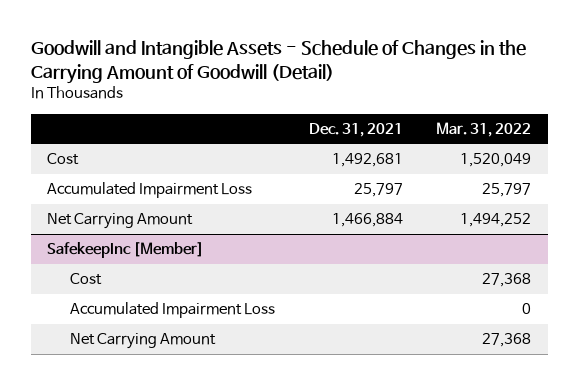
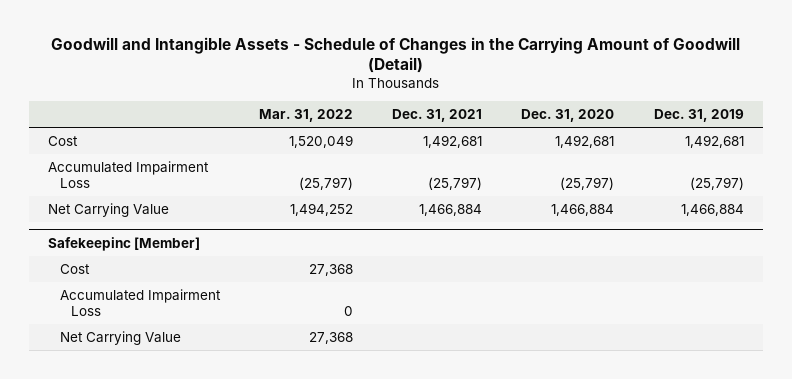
- | Dec. 31, 2021 | Mar. 31, 2022
+ | Mar. 31, 2022 | Dec. 31, 2021 | Dec. 31, 2020 | Dec. 31, 2019
- Accumulated Impairment Loss | 25,797 | 25,797
- Net Carrying Amount | 1,466,884 | 1,494,252
- SafekeepInc [Member]
+ Accumulated Impairment Loss | (25,797) | (25,797) | (25,797) | (25,797)
+ Net Carrying Value | 1,494,252 | 1,466,884 | 1,466,884 | 1,466,884
+ Safekeepinc [Member]
- Net Carrying Amount | | 27,368
+ Net Carrying Value | 27,368 | | |

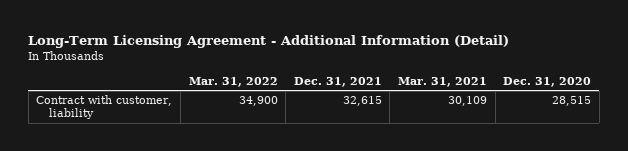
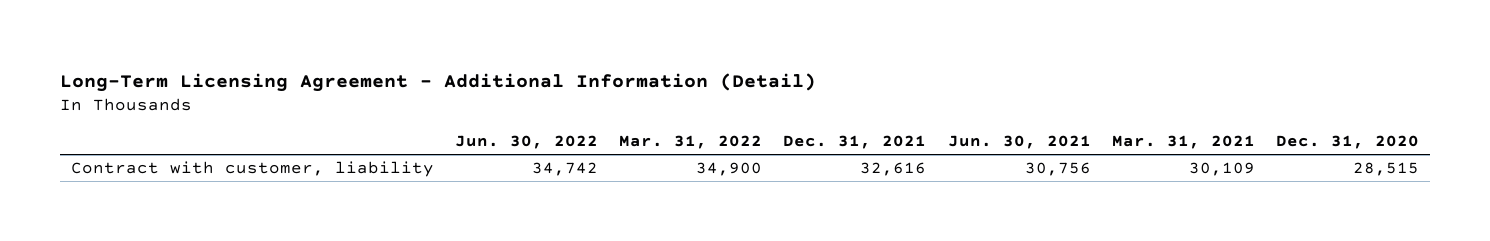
- | Mar. 31, 2022 | Dec. 31, 2021 | Mar. 31, 2021 | Dec. 31, 2020
+ | Jun. 30, 2022 | Mar. 31, 2022 | Dec. 31, 2021 | Jun. 30, 2021 | Mar. 31, 2021 | Dec. 31, 2020
- Contract with customer, liability | 34,900 | 32,615 | 30,109 | 28,515
+ Contract with customer, liability | 34,742 | 34,900 | 32,616 | 30,756 | 30,109 | 28,515

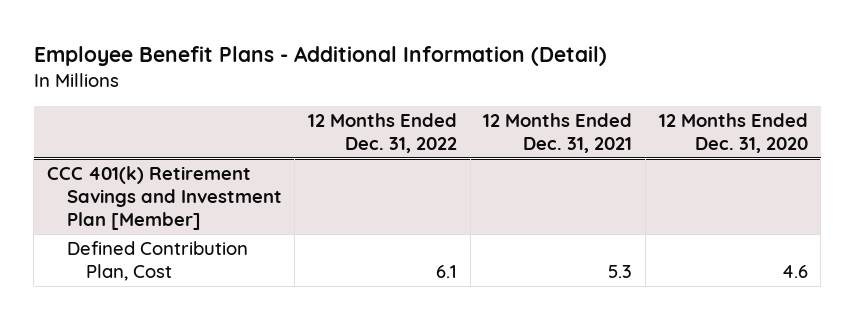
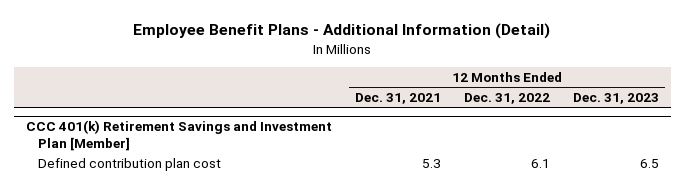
- | 12 Months Ended Dec. 31, 2022 | 12 Months Ended Dec. 31, 2021 | 12 Months Ended Dec. 31, 2020
+ | 12 Months Ended Dec. 31, 2021 | 12 Months Ended Dec. 31, 2022 | 12 Months Ended Dec. 31, 2023
@ CCC 401(k) Retirement Savings and Investment Plan [Member]
- Defined Contribution Plan, Cost | 6.1 | 5.3 | 4.6
+ Defined contribution plan cost | 5.3 | 6.1 | 6.5

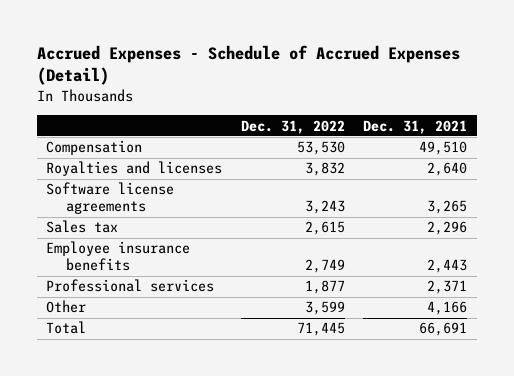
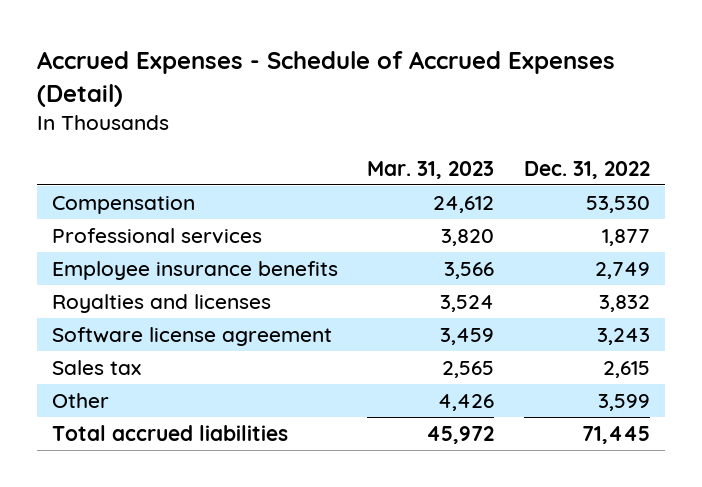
- | Dec. 31, 2022 | Dec. 31, 2021
+ | Mar. 31, 2023 | Dec. 31, 2022
moved up: Professional services | 3,820 | 1,877
moved up: Employee insurance benefits | 3,566 | 2,749
- Software license agreements | 3,243 | 3,265
+ Software license agreement | 3,459 | 3,243
- Total | 71,445 | 66,691
+ Total accrued liabilities | 45,972 | 71,445

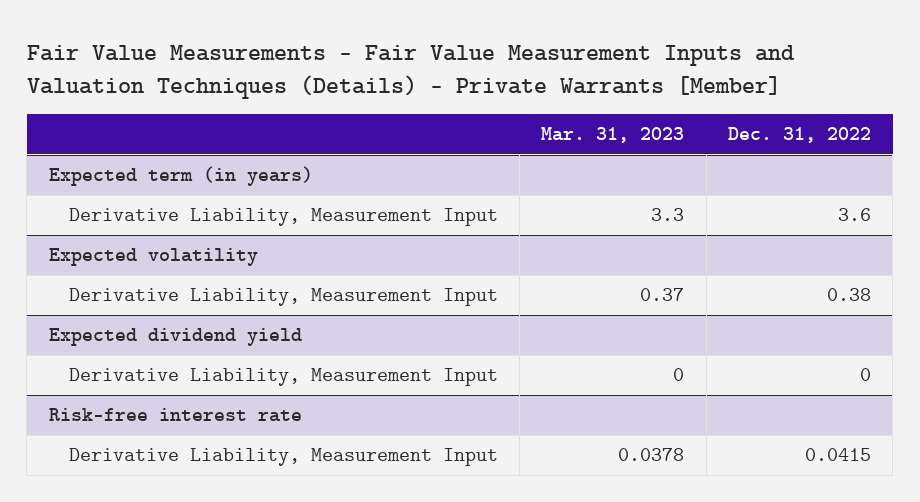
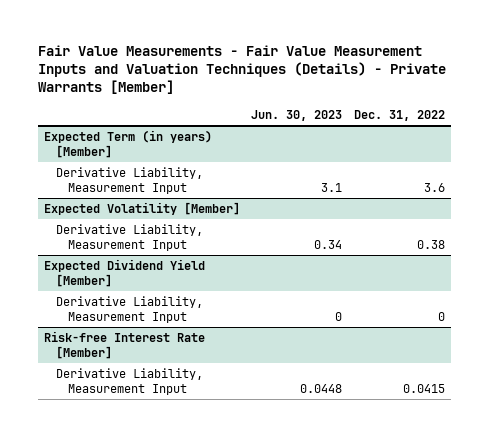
- | Mar. 31, 2023 | Dec. 31, 2022
+ | Jun. 30, 2023 | Dec. 31, 2022
- Expected term (in years)
+ Expected Term (in years) [Member]
- Expected volatility
+ Expected Volatility [Member]
- Expected dividend yield
+ Expected Dividend Yield [Member]
- Risk-free interest rate
+ Risk-free Interest Rate [Member]

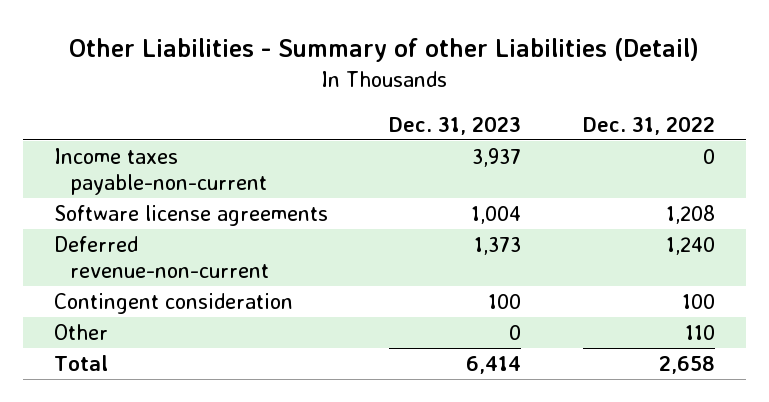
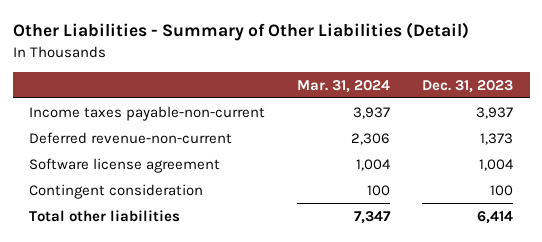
- Other Liabilities - Summary of other Liabilities (Detail)
+ Other Liabilities - Summary of Other Liabilities (Detail)
- | Dec. 31, 2023 | Dec. 31, 2022
+ | Mar. 31, 2024 | Dec. 31, 2023
- Software license agreements | 1,004 | 1,208
+ Software license agreement | 1,004 | 1,004
- Other | 0 | 110
- Total | 6,414 | 2,658
+ Total other liabilities | 7,347 | 6,414

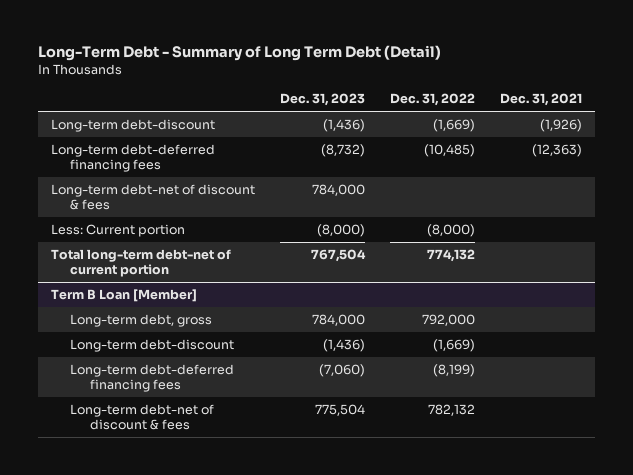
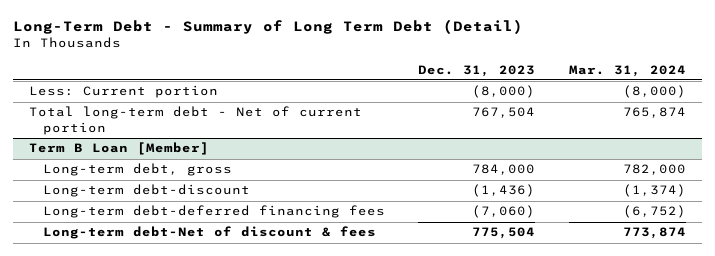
- | Dec. 31, 2023 | Dec. 31, 2022 | Dec. 31, 2021
+ | Dec. 31, 2023 | Mar. 31, 2024
- Long-term debt-discount | (1,436) | (1,669) | (1,926)
- Long-term debt-deferred financing fees | (8,732) | (10,485) | (12,363)
- Long-term debt-net of discount & fees | 784,000 | |
- Total long-term debt-net of current portion | 767,504 | 774,132 |
+ Total long-term debt - Net of current portion | 767,504 | 765,874
@ Term B Loan [Member]
- Long-term debt-net of discount & fees | 775,504 | 782,132 |
+ Long-term debt-Net of discount & fees | 775,504 | 773,874

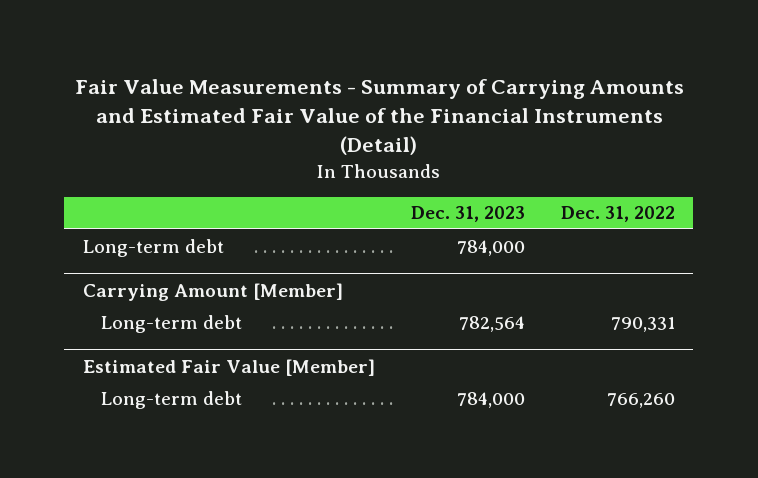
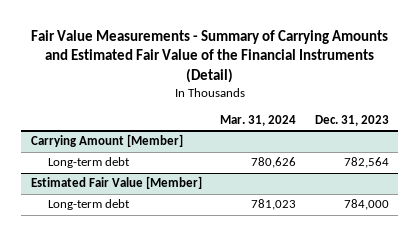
- | Dec. 31, 2023 | Dec. 31, 2022
+ | Mar. 31, 2024 | Dec. 31, 2023
- Long-term debt | 784,000 |

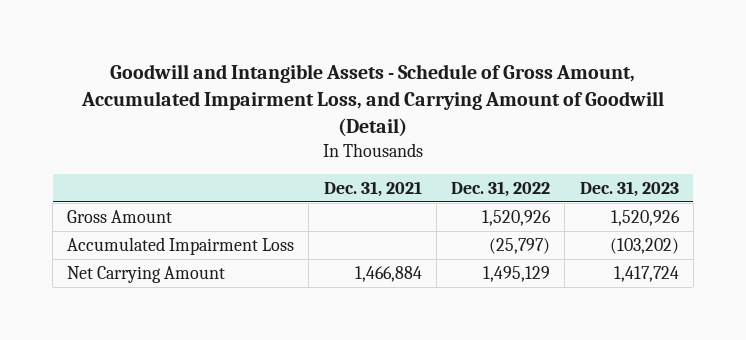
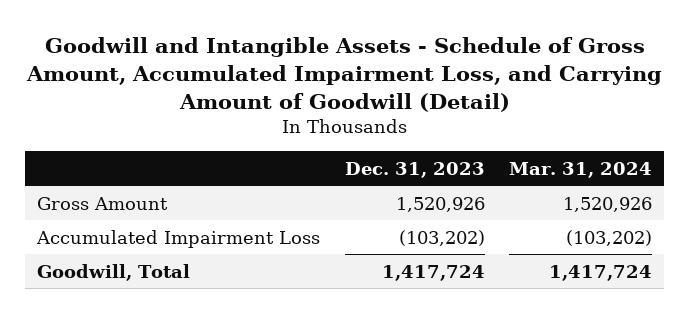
- | Dec. 31, 2021 | Dec. 31, 2022 | Dec. 31, 2023
+ | Dec. 31, 2023 | Mar. 31, 2024
- Net Carrying Amount | 1,466,884 | 1,495,129 | 1,417,724
+ Goodwill, Total | 1,417,724 | 1,417,724

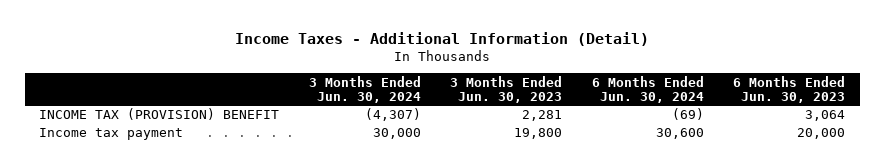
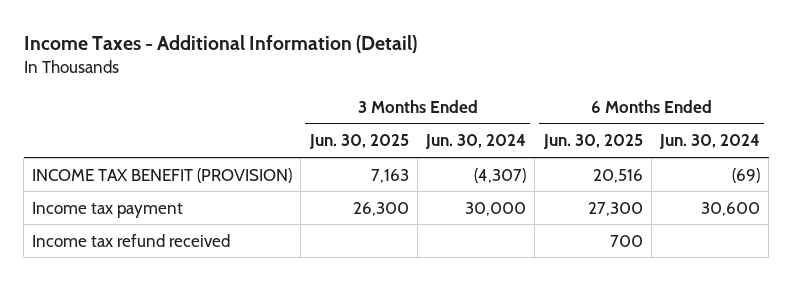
- | 3 Months Ended Jun. 30, 2024 | 3 Months Ended Jun. 30, 2023 | 6 Months Ended Jun. 30, 2024 | 6 Months Ended Jun. 30, 2023
+ | 3 Months Ended Jun. 30, 2025 | 3 Months Ended Jun. 30, 2024 | 6 Months Ended Jun. 30, 2025 | 6 Months Ended Jun. 30, 2024
- INCOME TAX (PROVISION) BENEFIT | (4,307) | 2,281 | (69) | 3,064
+ INCOME TAX BENEFIT (PROVISION) | 7,163 | (4,307) | 20,516 | (69)
+ Income tax refund received | | | 700 |

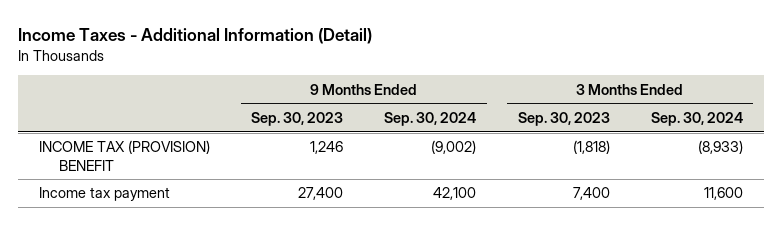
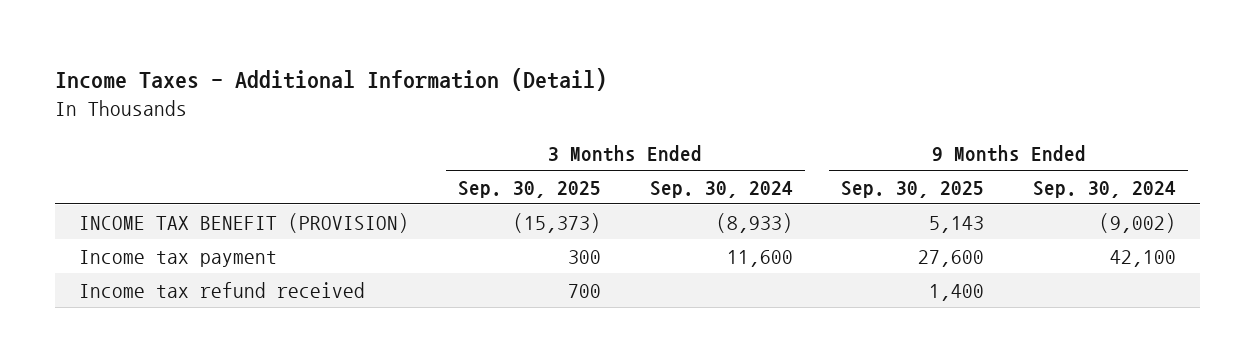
- | 9 Months Ended Sep. 30, 2023 | 9 Months Ended Sep. 30, 2024 | 3 Months Ended Sep. 30, 2023 | 3 Months Ended Sep. 30, 2024
+ | 3 Months Ended Sep. 30, 2025 | 3 Months Ended Sep. 30, 2024 | 9 Months Ended Sep. 30, 2025 | 9 Months Ended Sep. 30, 2024
- INCOME TAX (PROVISION) BENEFIT | 1,246 | (9,002) | (1,818) | (8,933)
+ INCOME TAX BENEFIT (PROVISION) | (15,373) | (8,933) | 5,143 | (9,002)
+ Income tax refund received | 700 | | 1,400 |

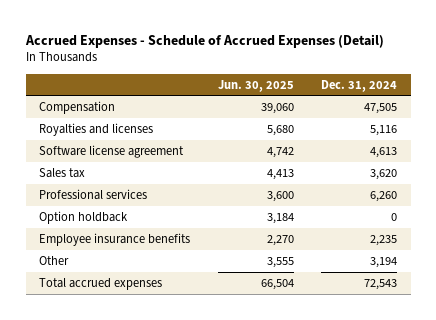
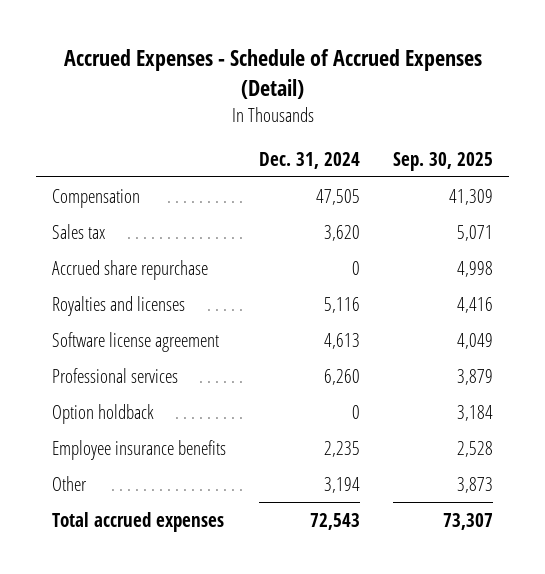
- | Jun. 30, 2025 | Dec. 31, 2024
+ | Dec. 31, 2024 | Sep. 30, 2025
moved up: Sales tax | 3,620 | 5,071
+ Accrued share repurchase | 0 | 4,998

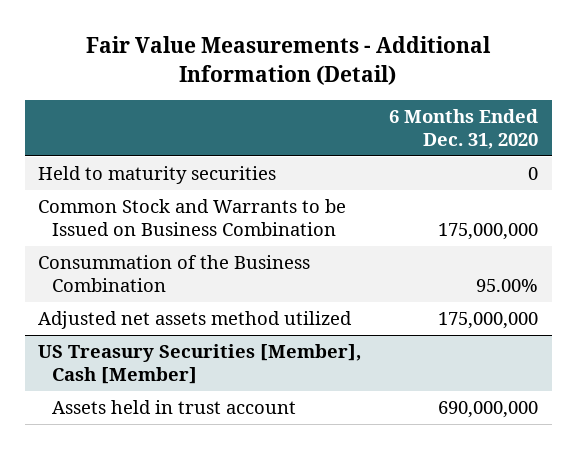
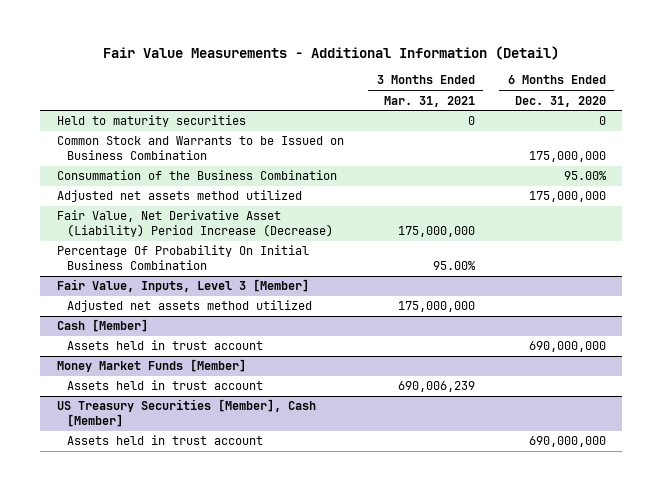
- | 6 Months Ended Dec. 31, 2020
+ | 3 Months Ended Mar. 31, 2021 | 6 Months Ended Dec. 31, 2020
+ Fair Value, Net Derivative Asset (Liability) Period Increase (Decrease) | 175,000,000 |
+ Percentage Of Probability On Initial Business Combination | 95.00% |
+ Fair Value, Inputs, Level 3 [Member]
+ Adjusted net assets method utilized | 175,000,000 |
+ Cash [Member]
+ Assets held in trust account | | 690,000,000
+ Money Market Funds [Member]
+ Assets held in trust account | 690,006,239 |

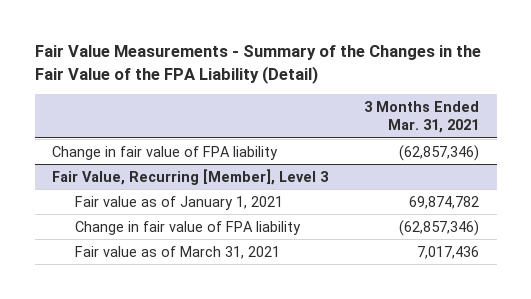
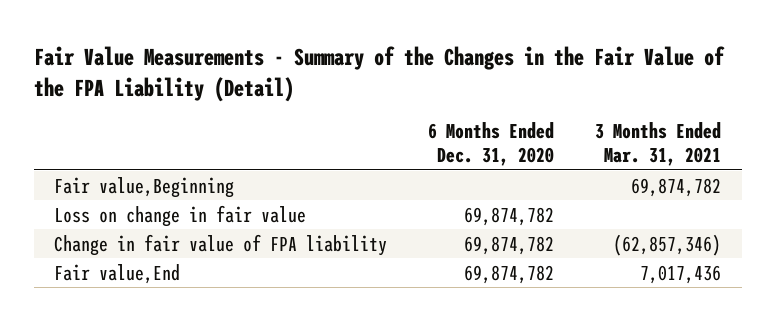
- | 3 Months Ended Mar. 31, 2021
+ | 6 Months Ended Dec. 31, 2020 | 3 Months Ended Mar. 31, 2021
- Change in fair value of FPA liability | (62,857,346)
- Fair Value, Recurring [Member], Level 3
- Fair value as of January 1, 2021 | 69,874,782
+ Fair value,Beginning | | 69,874,782
+ Loss on change in fair value | 69,874,782 |
- Fair value as of March 31, 2021 | 7,017,436
+ Fair value,End | 69,874,782 | 7,017,436

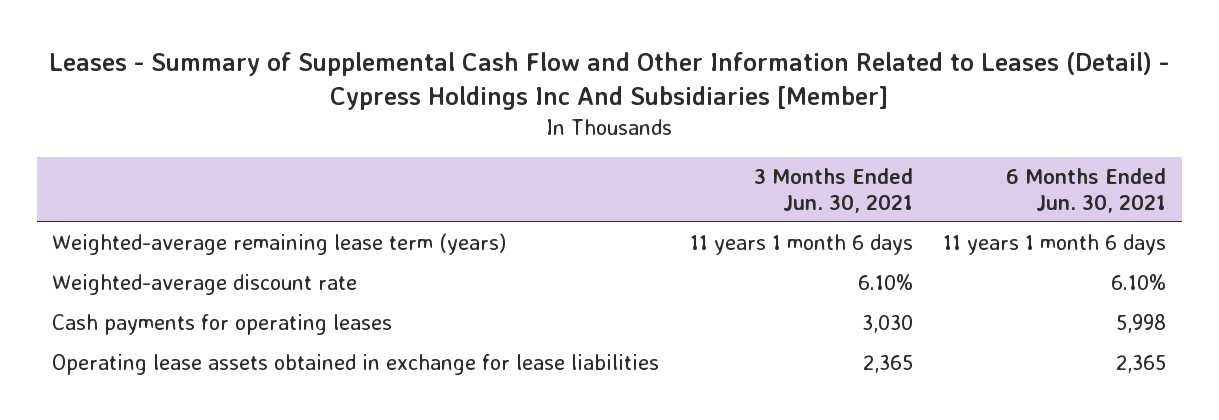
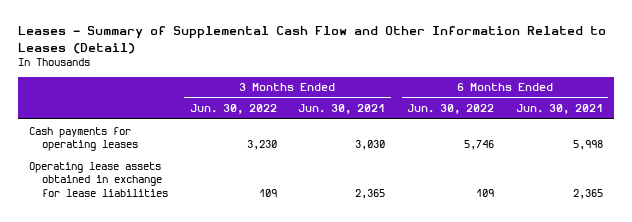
- Leases - Summary of Supplemental Cash Flow and Other Information Related to Leases (Detail) - Cypress Holdings Inc And Subsidiaries [Member]
+ Leases - Summary of Supplemental Cash Flow and Other Information Related to Leases (Detail)
- | 3 Months Ended Jun. 30, 2021 | 6 Months Ended Jun. 30, 2021
+ | 3 Months Ended Jun. 30, 2022 | 3 Months Ended Jun. 30, 2021 | 6 Months Ended Jun. 30, 2022 | 6 Months Ended Jun. 30, 2021
- Weighted-average remaining lease term (years) | 11 years 1 month 6 days | 11 years 1 month 6 days
- Weighted-average discount rate | 6.10% | 6.10%

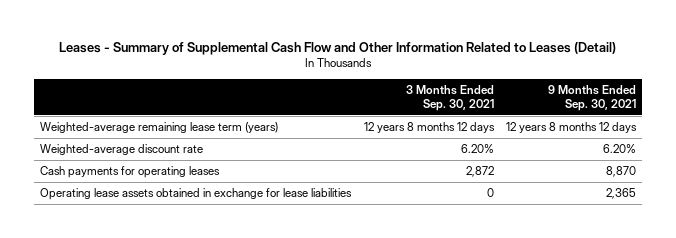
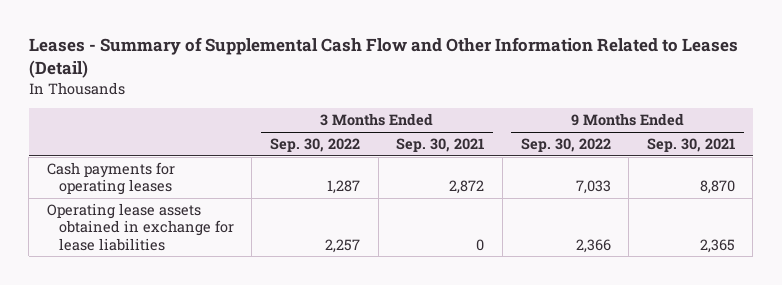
- | 3 Months Ended Sep. 30, 2021 | 9 Months Ended Sep. 30, 2021
+ | 3 Months Ended Sep. 30, 2022 | 3 Months Ended Sep. 30, 2021 | 9 Months Ended Sep. 30, 2022 | 9 Months Ended Sep. 30, 2021
- Weighted-average remaining lease term (years) | 12 years 8 months 12 days | 12 years 8 months 12 days
- Weighted-average discount rate | 6.20% | 6.20%

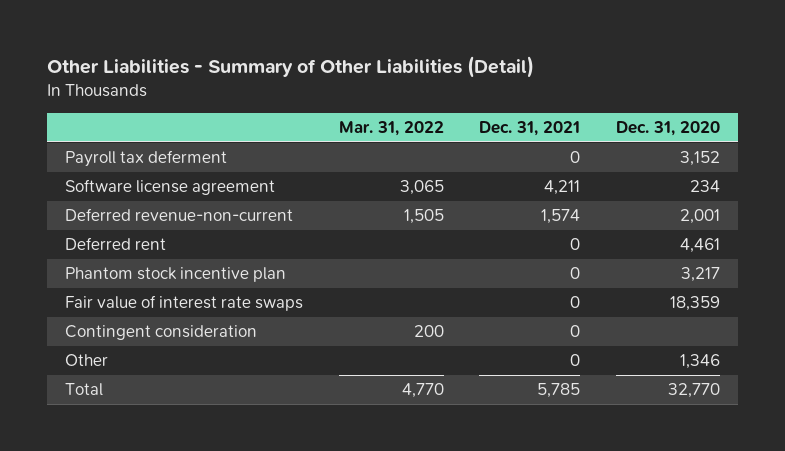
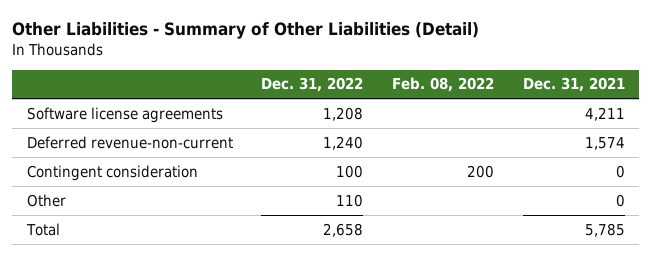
- | Mar. 31, 2022 | Dec. 31, 2021 | Dec. 31, 2020
+ | Dec. 31, 2022 | Feb. 08, 2022 | Dec. 31, 2021
- Payroll tax deferment | | 0 | 3,152
- Software license agreement | 3,065 | 4,211 | 234
+ Software license agreements | 1,208 | | 4,211
- Deferred rent | | 0 | 4,461
- Phantom stock incentive plan | | 0 | 3,217
- Fair value of interest rate swaps | | 0 | 18,359

